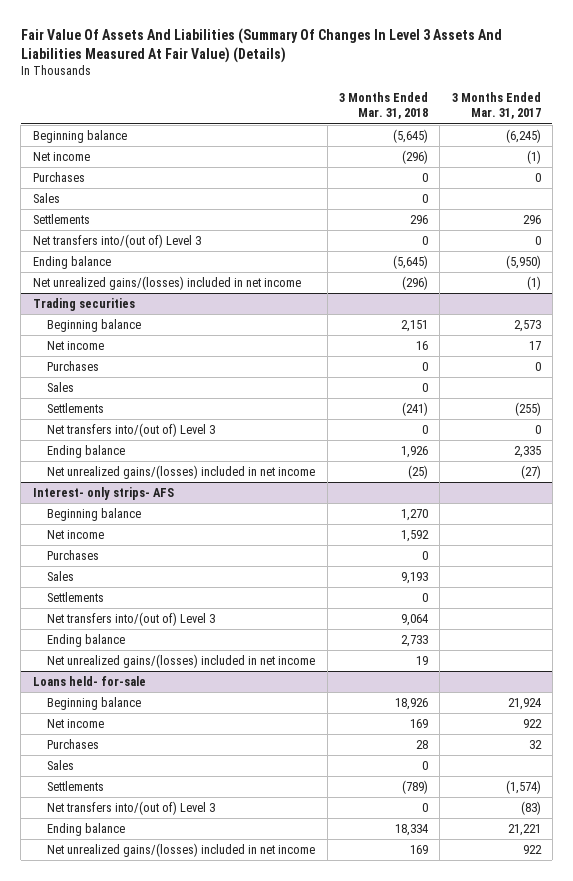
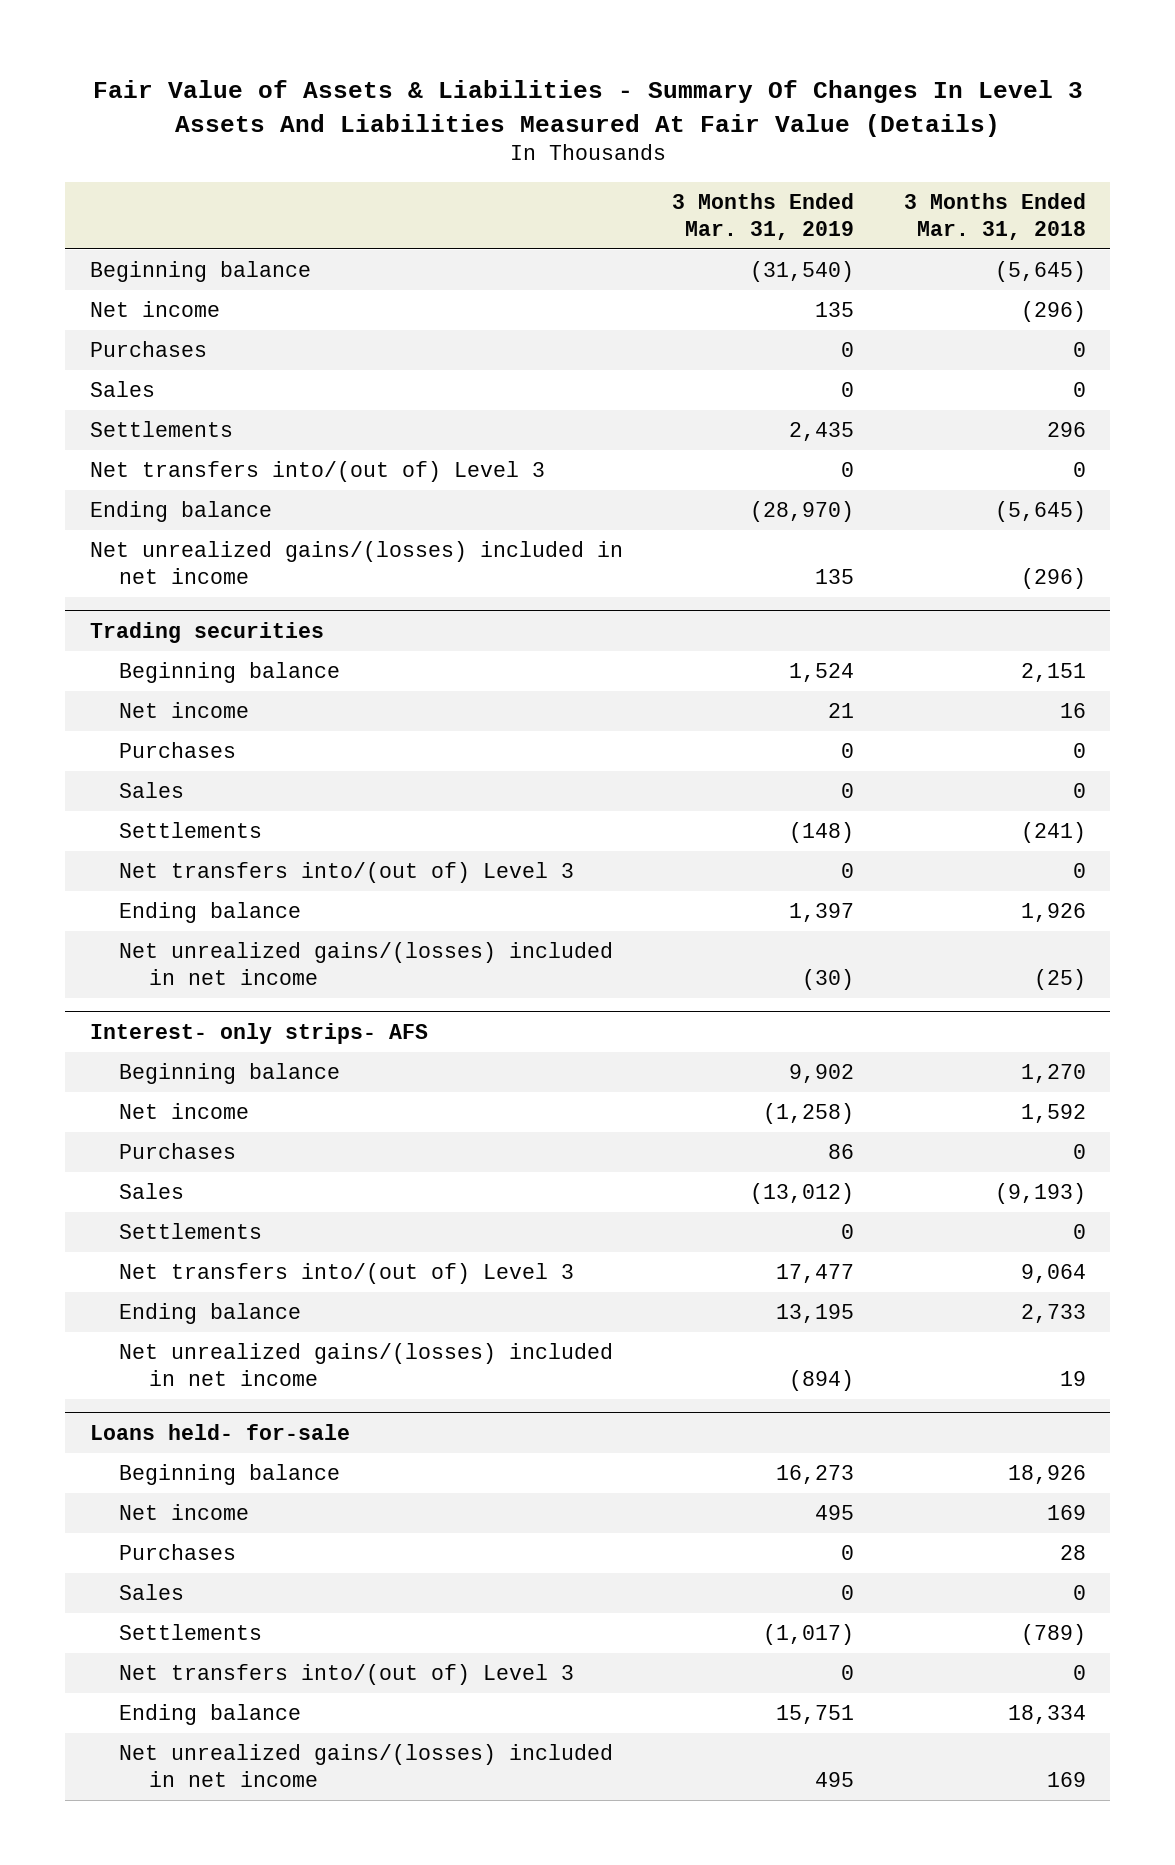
- Fair Value Of Assets And Liabilities (Summary Of Changes In Level 3 Assets And Liabilities Measured At Fair Value) (Details)
+ Fair Value of Assets & Liabilities - Summary Of Changes In Level 3 Assets And Liabilities Measured At Fair Value (Details)
- | 3 Months Ended Mar. 31, 2018 | 3 Months Ended Mar. 31, 2017
+ | 3 Months Ended Mar. 31, 2019 | 3 Months Ended Mar. 31, 2018
@ Interest- only strips- AFS
- Sales | 9,193 |
+ Sales | (13,012) | (9,193)

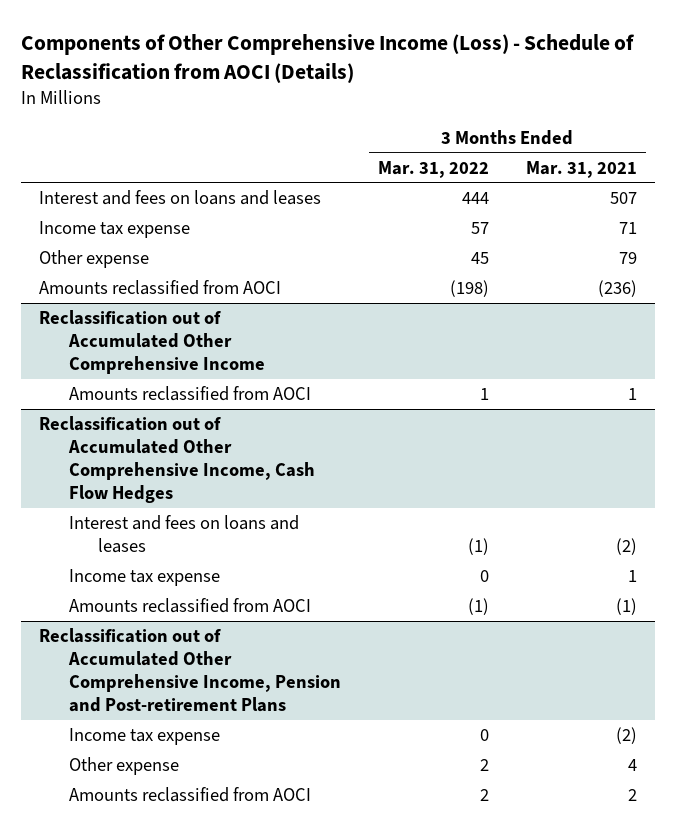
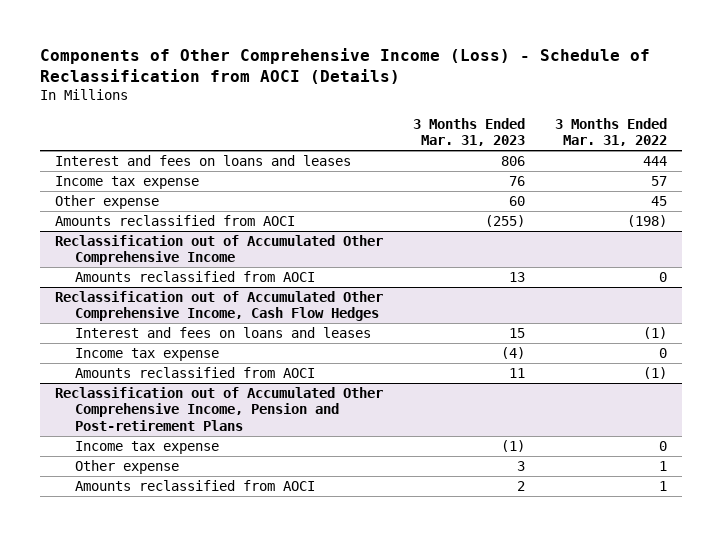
- | 3 Months Ended Mar. 31, 2022 | 3 Months Ended Mar. 31, 2021
+ | 3 Months Ended Mar. 31, 2023 | 3 Months Ended Mar. 31, 2022
@ Reclassification out of Accumulated Other Comprehensive Income
- Amounts reclassified from AOCI | 1 | 1
+ Amounts reclassified from AOCI | 13 | 0
@ Reclassification out of Accumulated Other Comprehensive Income, Pension and Post-retirement Plans
- Other expense | 2 | 4
- Amounts reclassified from AOCI | 2 | 2
+ Other expense | 3 | 1
+ Amounts reclassified from AOCI | 2 | 1

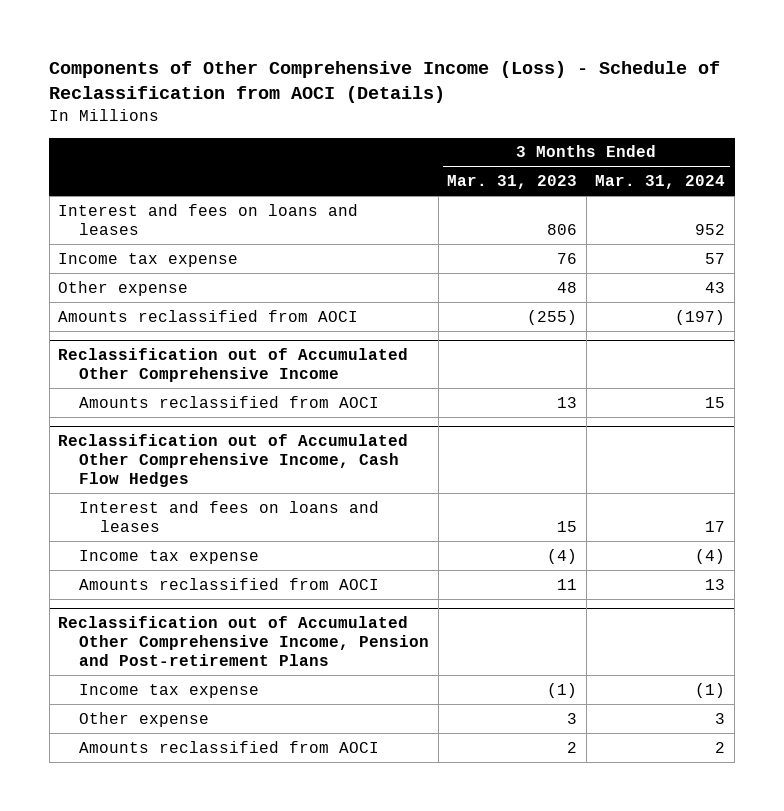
- | 3 Months Ended Mar. 31, 2023 | 3 Months Ended Mar. 31, 2022
+ | 3 Months Ended Mar. 31, 2023 | 3 Months Ended Mar. 31, 2024
- Other expense | 60 | 45
+ Other expense | 48 | 43

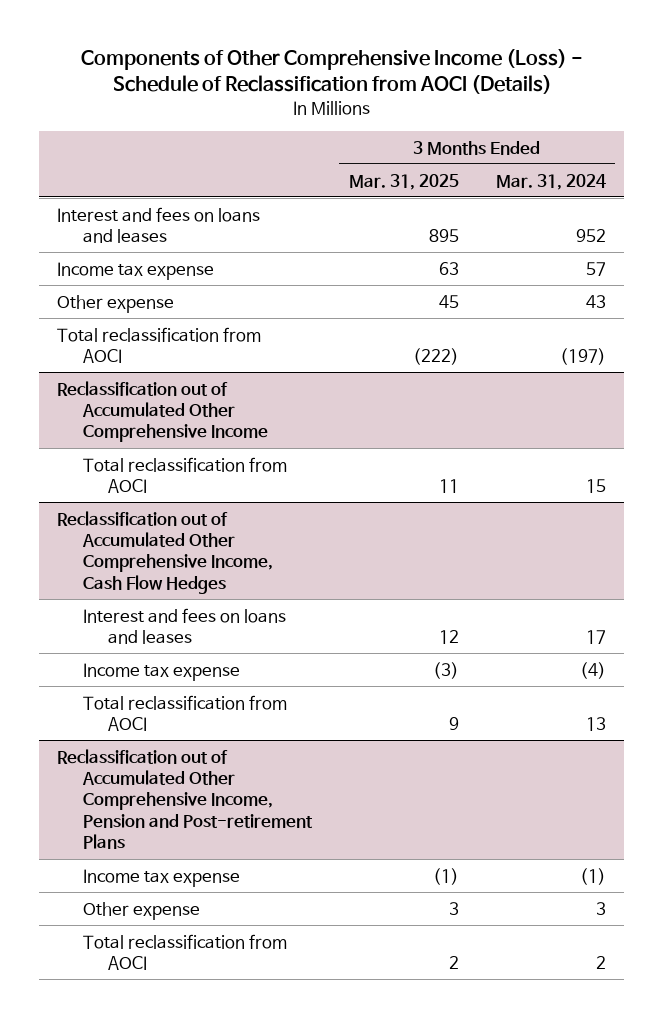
- | 3 Months Ended Mar. 31, 2023 | 3 Months Ended Mar. 31, 2024
+ | 3 Months Ended Mar. 31, 2025 | 3 Months Ended Mar. 31, 2024
- Amounts reclassified from AOCI | (255) | (197)
+ Total reclassification from AOCI | (222) | (197)
@ Reclassification out of Accumulated Other Comprehensive Income
- Amounts reclassified from AOCI | 13 | 15
+ Total reclassification from AOCI | 11 | 15
@ Reclassification out of Accumulated Other Comprehensive Income, Cash Flow Hedges
- Amounts reclassified from AOCI | 11 | 13
+ Total reclassification from AOCI | 9 | 13
@ Reclassification out of Accumulated Other Comprehensive Income, Pension and Post-retirement Plans
- Amounts reclassified from AOCI | 2 | 2
+ Total reclassification from AOCI | 2 | 2

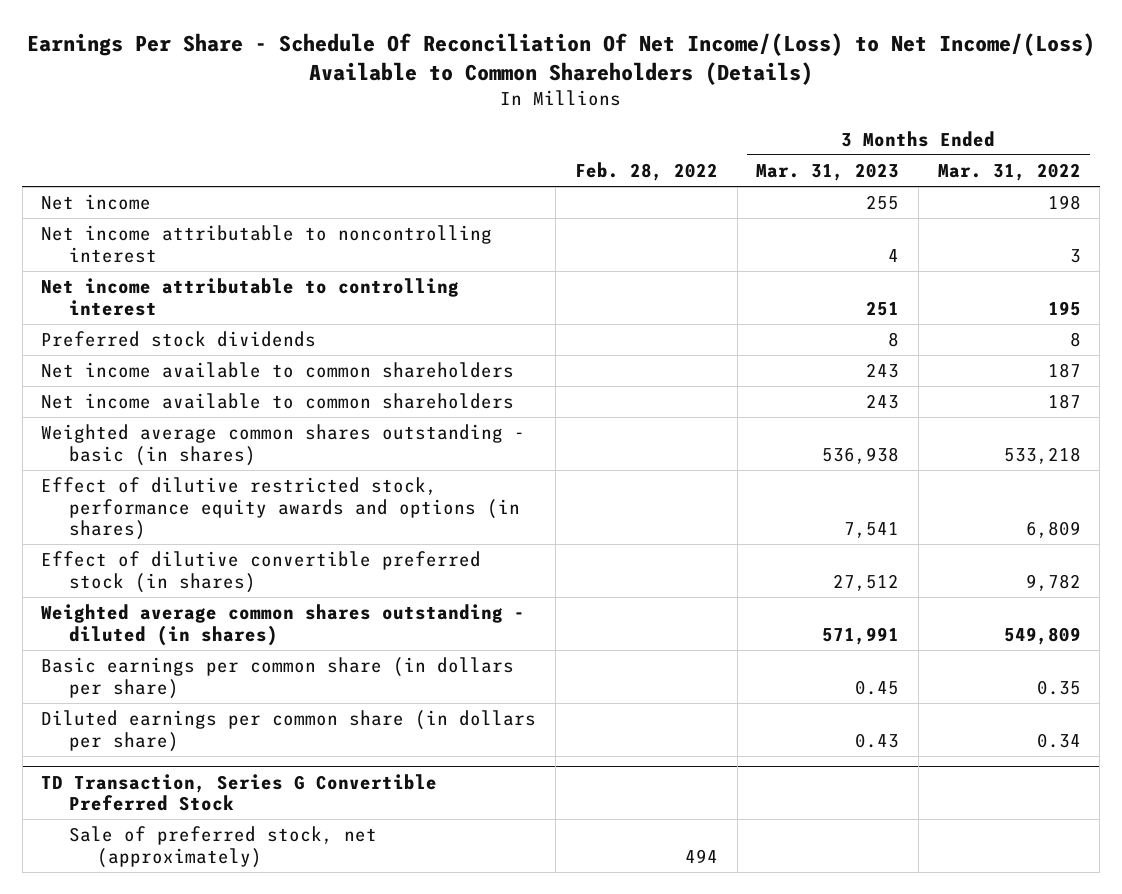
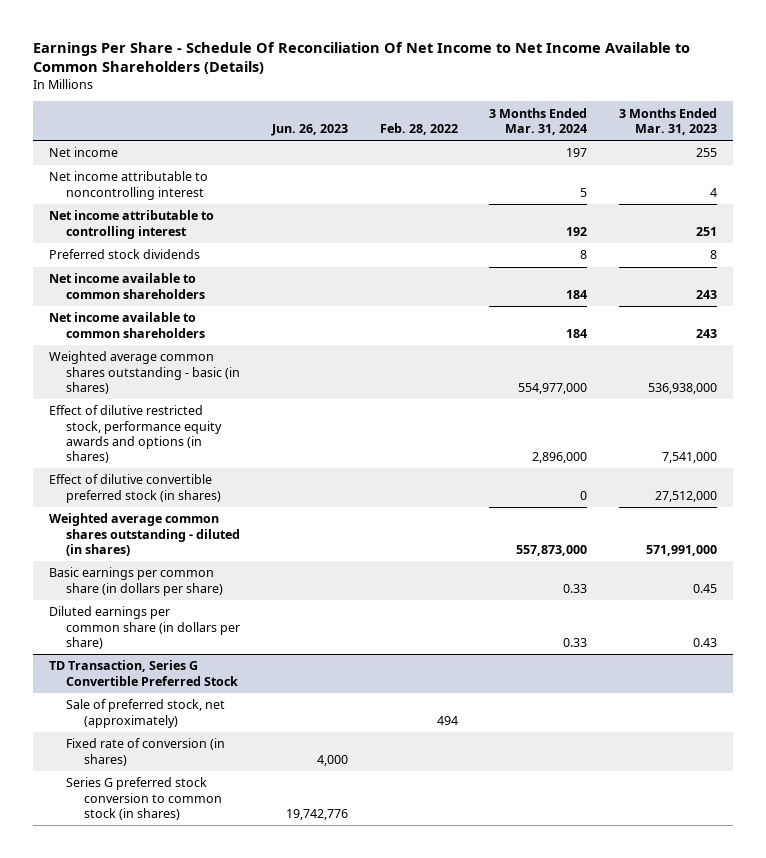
- Earnings Per Share - Schedule Of Reconciliation Of Net Income/(Loss) to Net Income/(Loss) Available to Common Shareholders (Details)
+ Earnings Per Share - Schedule Of Reconciliation Of Net Income to Net Income Available to Common Shareholders (Details)
- | Feb. 28, 2022 | 3 Months Ended Mar. 31, 2023 | 3 Months Ended Mar. 31, 2022
+ | Jun. 26, 2023 | Feb. 28, 2022 | 3 Months Ended Mar. 31, 2024 | 3 Months Ended Mar. 31, 2023
- Weighted average common shares outstanding - basic (in shares) | | 536,938 | 533,218
- Effect of dilutive restricted stock, performance equity awards and options (in shares) | | 7,541 | 6,809
- Effect of dilutive convertible preferred stock (in shares) | | 27,512 | 9,782
- Weighted average common shares outstanding - diluted (in shares) | | 571,991 | 549,809
+ Weighted average common shares outstanding - basic (in shares) | | | 554,977,000 | 536,938,000
+ Effect of dilutive restricted stock, performance equity awards and options (in shares) | | | 2,896,000 | 7,541,000
+ Effect of dilutive convertible preferred stock (in shares) | | | 0 | 27,512,000
+ Weighted average common shares outstanding - diluted (in shares) | | | 557,873,000 | 571,991,000
@ TD Transaction, Series G Convertible Preferred Stock
+ Fixed rate of conversion (in shares) | 4,000 | | |
+ Series G preferred stock conversion to common stock (in shares) | 19,742,776 | | |

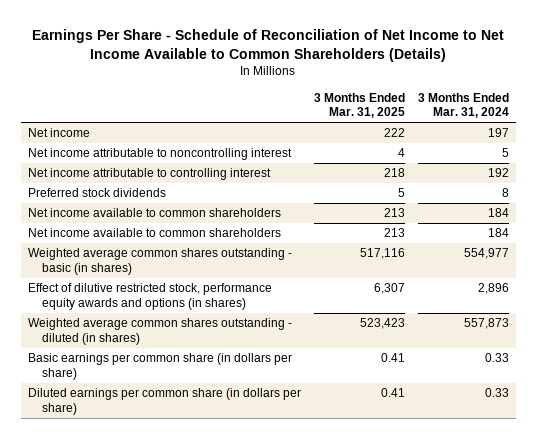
- Earnings Per Share - Schedule Of Reconciliation Of Net Income to Net Income Available to Common Shareholders (Details)
+ Earnings Per Share - Schedule of Reconciliation of Net Income to Net Income Available to Common Shareholders (Details)
- | Jun. 26, 2023 | Feb. 28, 2022 | 3 Months Ended Mar. 31, 2024 | 3 Months Ended Mar. 31, 2023
+ | 3 Months Ended Mar. 31, 2025 | 3 Months Ended Mar. 31, 2024
- Weighted average common shares outstanding - basic (in shares) | | | 554,977,000 | 536,938,000
- Effect of dilutive restricted stock, performance equity awards and options (in shares) | | | 2,896,000 | 7,541,000
- Effect of dilutive convertible preferred stock (in shares) | | | 0 | 27,512,000
- Weighted average common shares outstanding - diluted (in shares) | | | 557,873,000 | 571,991,000
+ Weighted average common shares outstanding - basic (in shares) | 517,116 | 554,977
+ Effect of dilutive restricted stock, performance equity awards and options (in shares) | 6,307 | 2,896
+ Weighted average common shares outstanding - diluted (in shares) | 523,423 | 557,873
- TD Transaction, Series G Convertible Preferred Stock
- Sale of preferred stock, net (approximately) | | 494 | |
- Fixed rate of conversion (in shares) | 4,000 | | |
- Series G preferred stock conversion to common stock (in shares) | 19,742,776 | | |

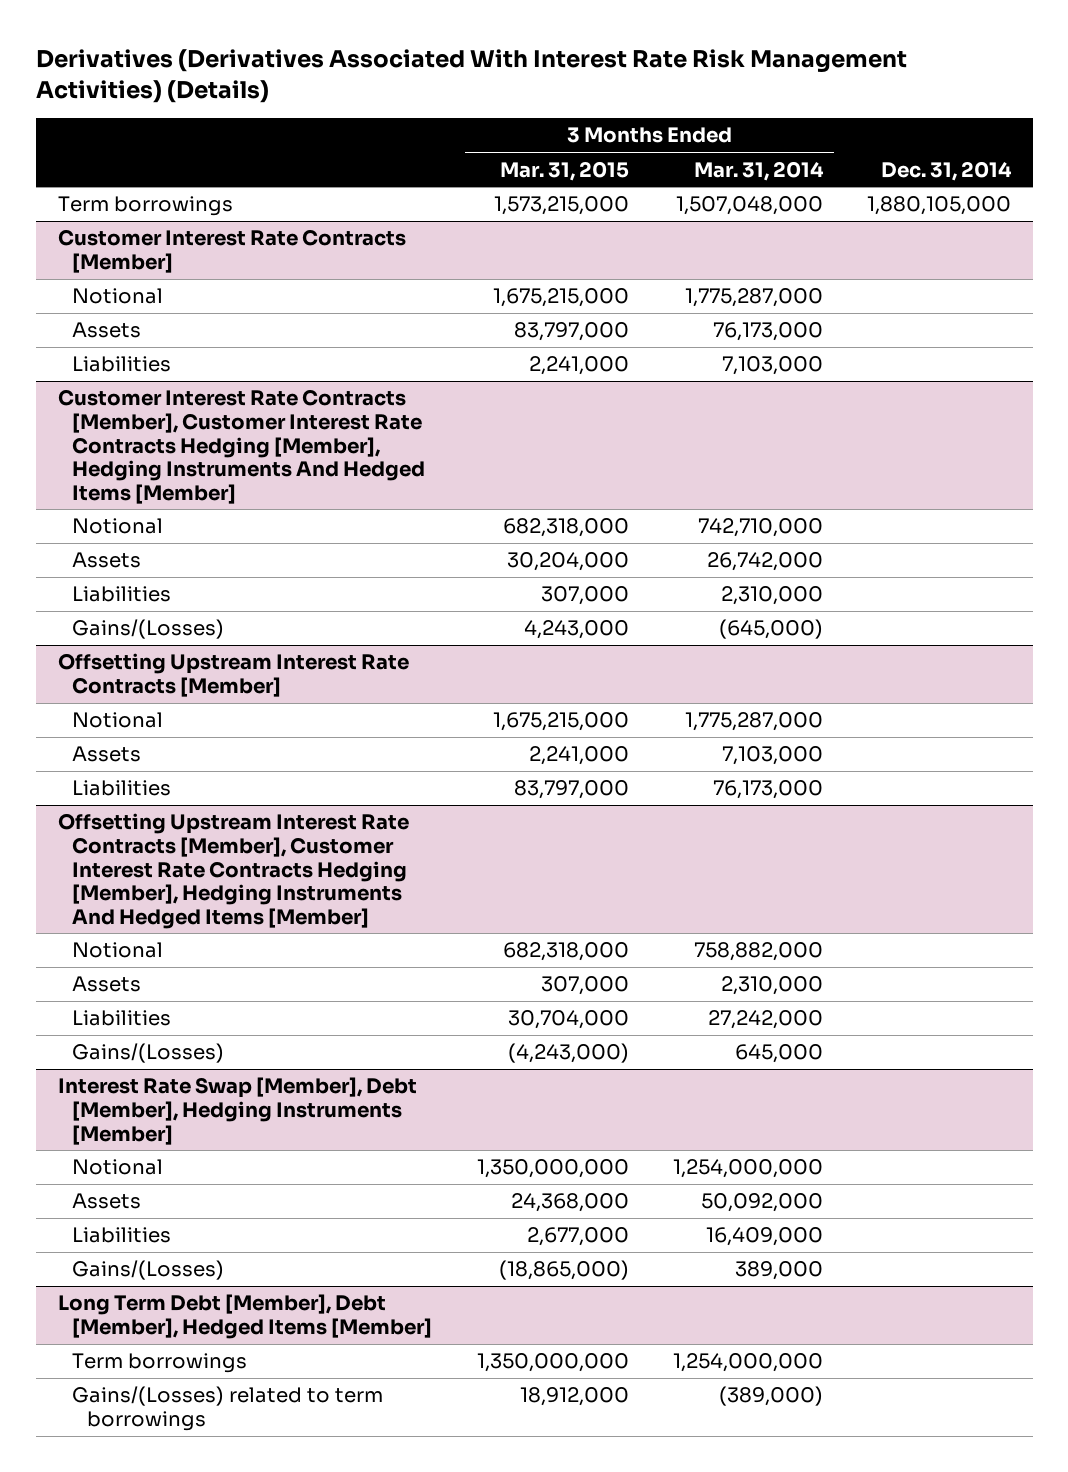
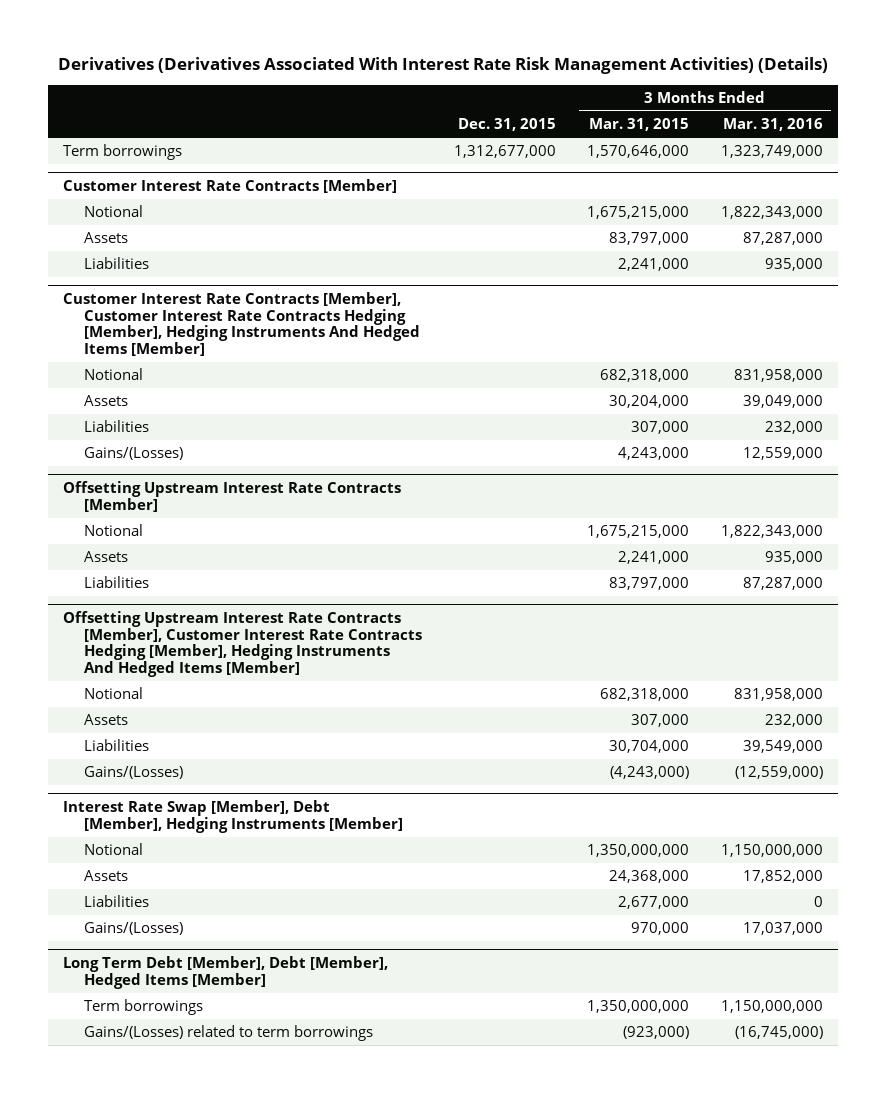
- | 3 Months Ended Mar. 31, 2015 | 3 Months Ended Mar. 31, 2014 | Dec. 31, 2014
+ | Dec. 31, 2015 | 3 Months Ended Mar. 31, 2015 | 3 Months Ended Mar. 31, 2016
- Term borrowings | 1,573,215,000 | 1,507,048,000 | 1,880,105,000
+ Term borrowings | 1,312,677,000 | 1,570,646,000 | 1,323,749,000
@ Interest Rate Swap [Member], Debt [Member], Hedging Instruments [Member]
- Gains/(Losses) | (18,865,000) | 389,000 |
+ Gains/(Losses) | | 970,000 | 17,037,000
@ Long Term Debt [Member], Debt [Member], Hedged Items [Member]
- Gains/(Losses) related to term borrowings | 18,912,000 | (389,000) |
+ Gains/(Losses) related to term borrowings | | (923,000) | (16,745,000)

